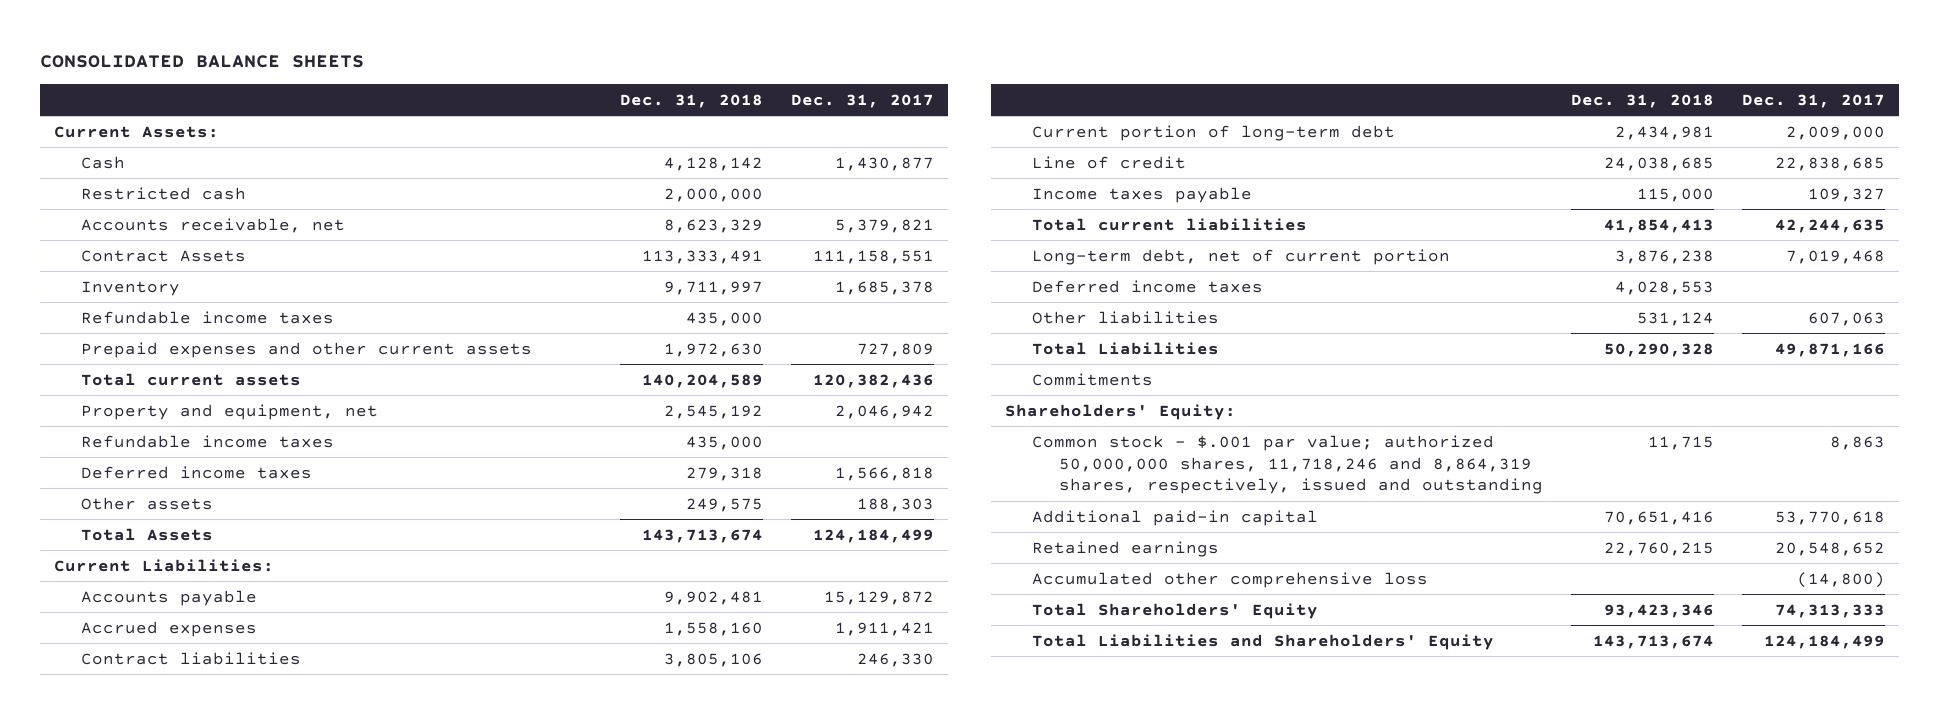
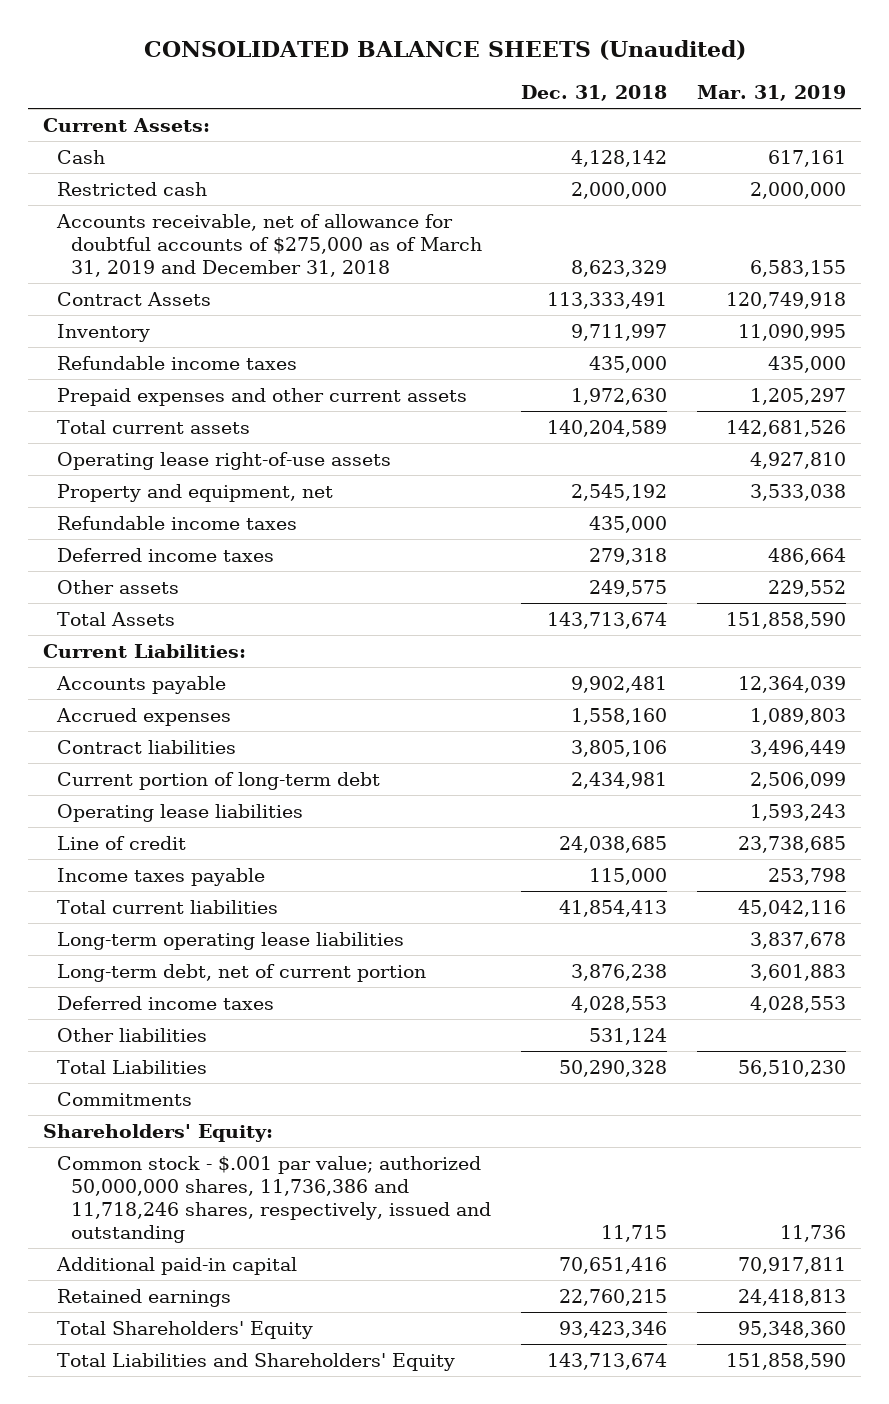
- CONSOLIDATED BALANCE SHEETS
+ CONSOLIDATED BALANCE SHEETS (Unaudited)
- | Dec. 31, 2018 | Dec. 31, 2017
+ | Dec. 31, 2018 | Mar. 31, 2019
- Accounts receivable, net | 8,623,329 | 5,379,821
+ Accounts receivable, net of allowance for doubtful accounts of $275,000 as of March 31, 2019 and December 31, 2018 | 8,623,329 | 6,583,155
+ Operating lease right-of-use assets | | 4,927,810
+ Operating lease liabilities | | 1,593,243
+ Long-term operating lease liabilities | | 3,837,678
- Common stock - $.001 par value; authorized 50,000,000 shares, 11,718,246 and 8,864,319 shares, respectively, issued and outstanding | 11,715 | 8,863
+ Common stock - $.001 par value; authorized 50,000,000 shares, 11,736,386 and 11,718,246 shares, respectively, issued and outstanding | 11,715 | 11,736
- Accumulated other comprehensive loss | | (14,800)

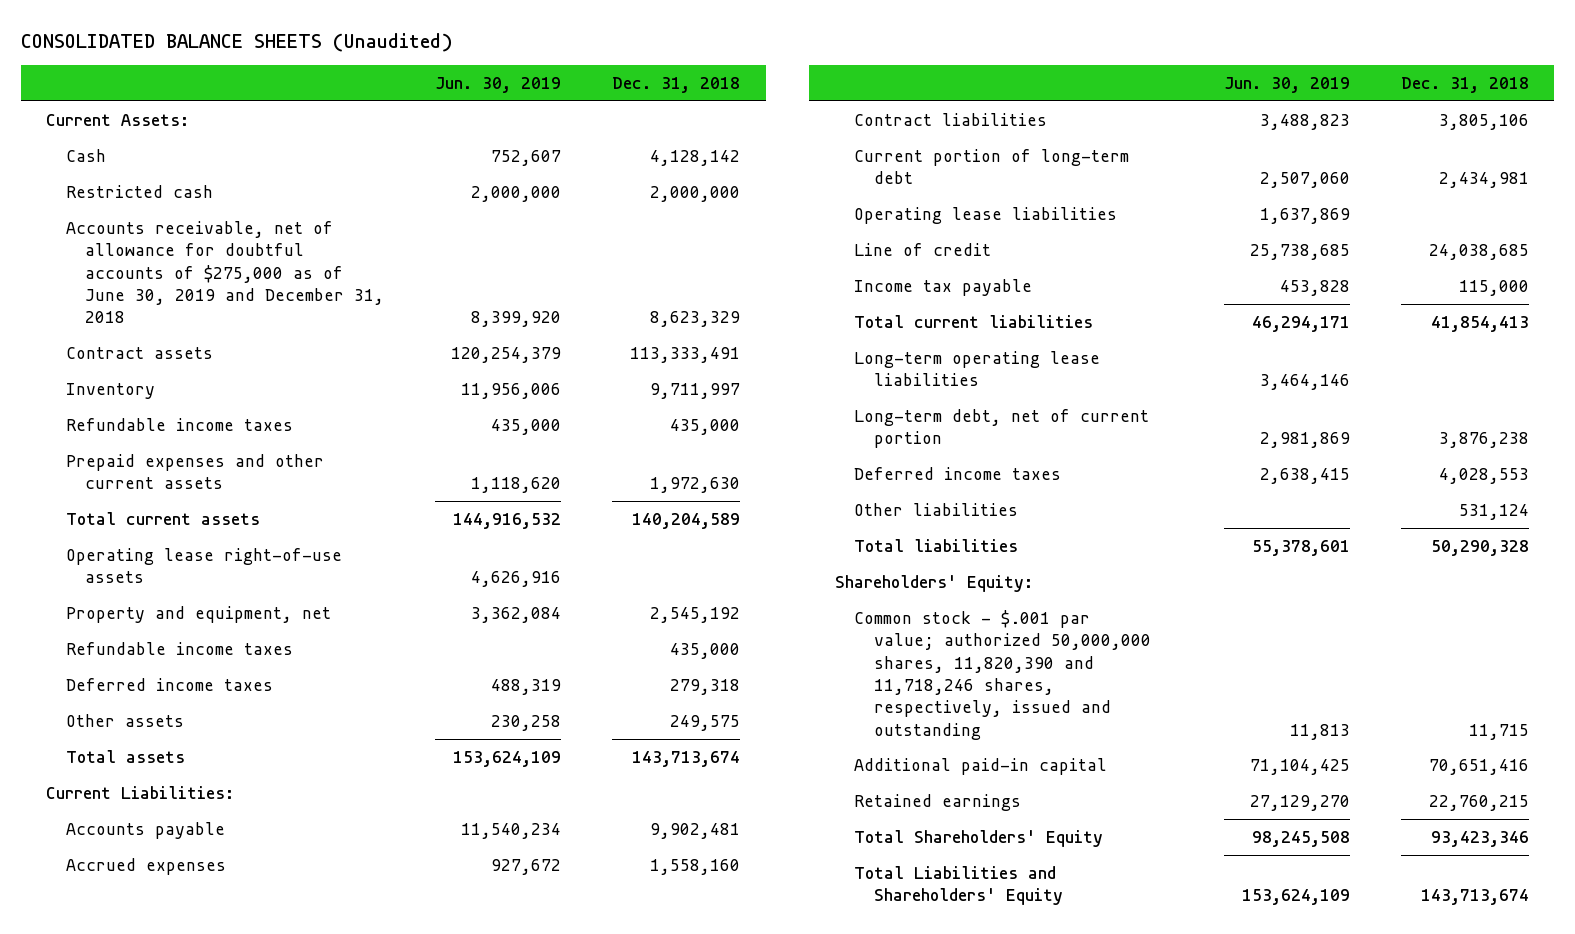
- | Dec. 31, 2018 | Mar. 31, 2019
+ | Jun. 30, 2019 | Dec. 31, 2018
- Accounts receivable, net of allowance for doubtful accounts of $275,000 as of March 31, 2019 and December 31, 2018 | 8,623,329 | 6,583,155
- Contract Assets | 113,333,491 | 120,749,918
+ Accounts receivable, net of allowance for doubtful accounts of $275,000 as of June 30, 2019 and December 31, 2018 | 8,399,920 | 8,623,329
+ Contract assets | 120,254,379 | 113,333,491
- Total Assets | 143,713,674 | 151,858,590
+ Total assets | 153,624,109 | 143,713,674
- Income taxes payable | 115,000 | 253,798
+ Income tax payable | 453,828 | 115,000
- Total Liabilities | 50,290,328 | 56,510,230
- Commitments
+ Total liabilities | 55,378,601 | 50,290,328
- Common stock - $.001 par value; authorized 50,000,000 shares, 11,736,386 and 11,718,246 shares, respectively, issued and outstanding | 11,715 | 11,736
+ Common stock - $.001 par value; authorized 50,000,000 shares, 11,820,390 and 11,718,246 shares, respectively, issued and outstanding | 11,813 | 11,715

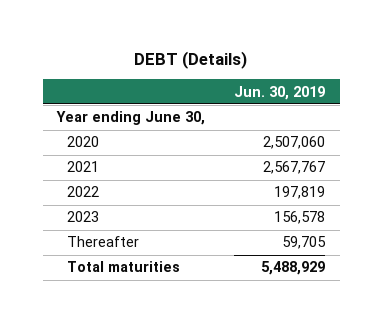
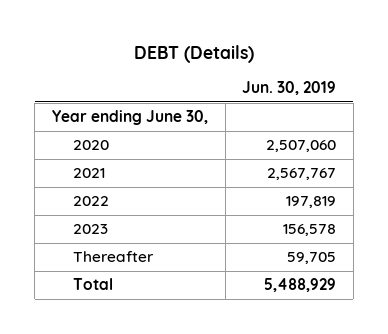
- Total maturities | 5,488,929
+ Total | 5,488,929

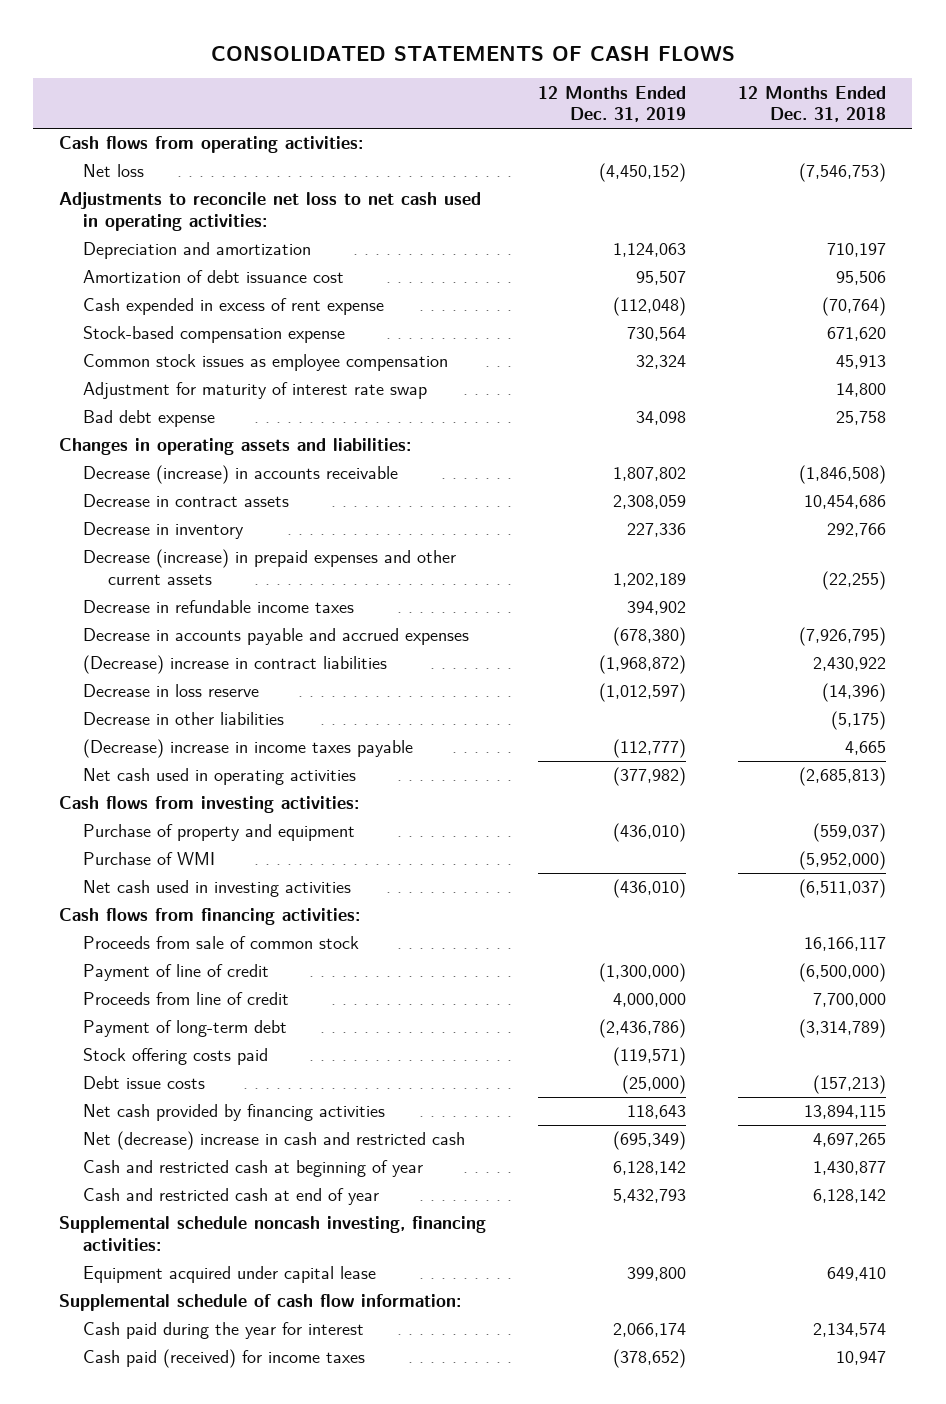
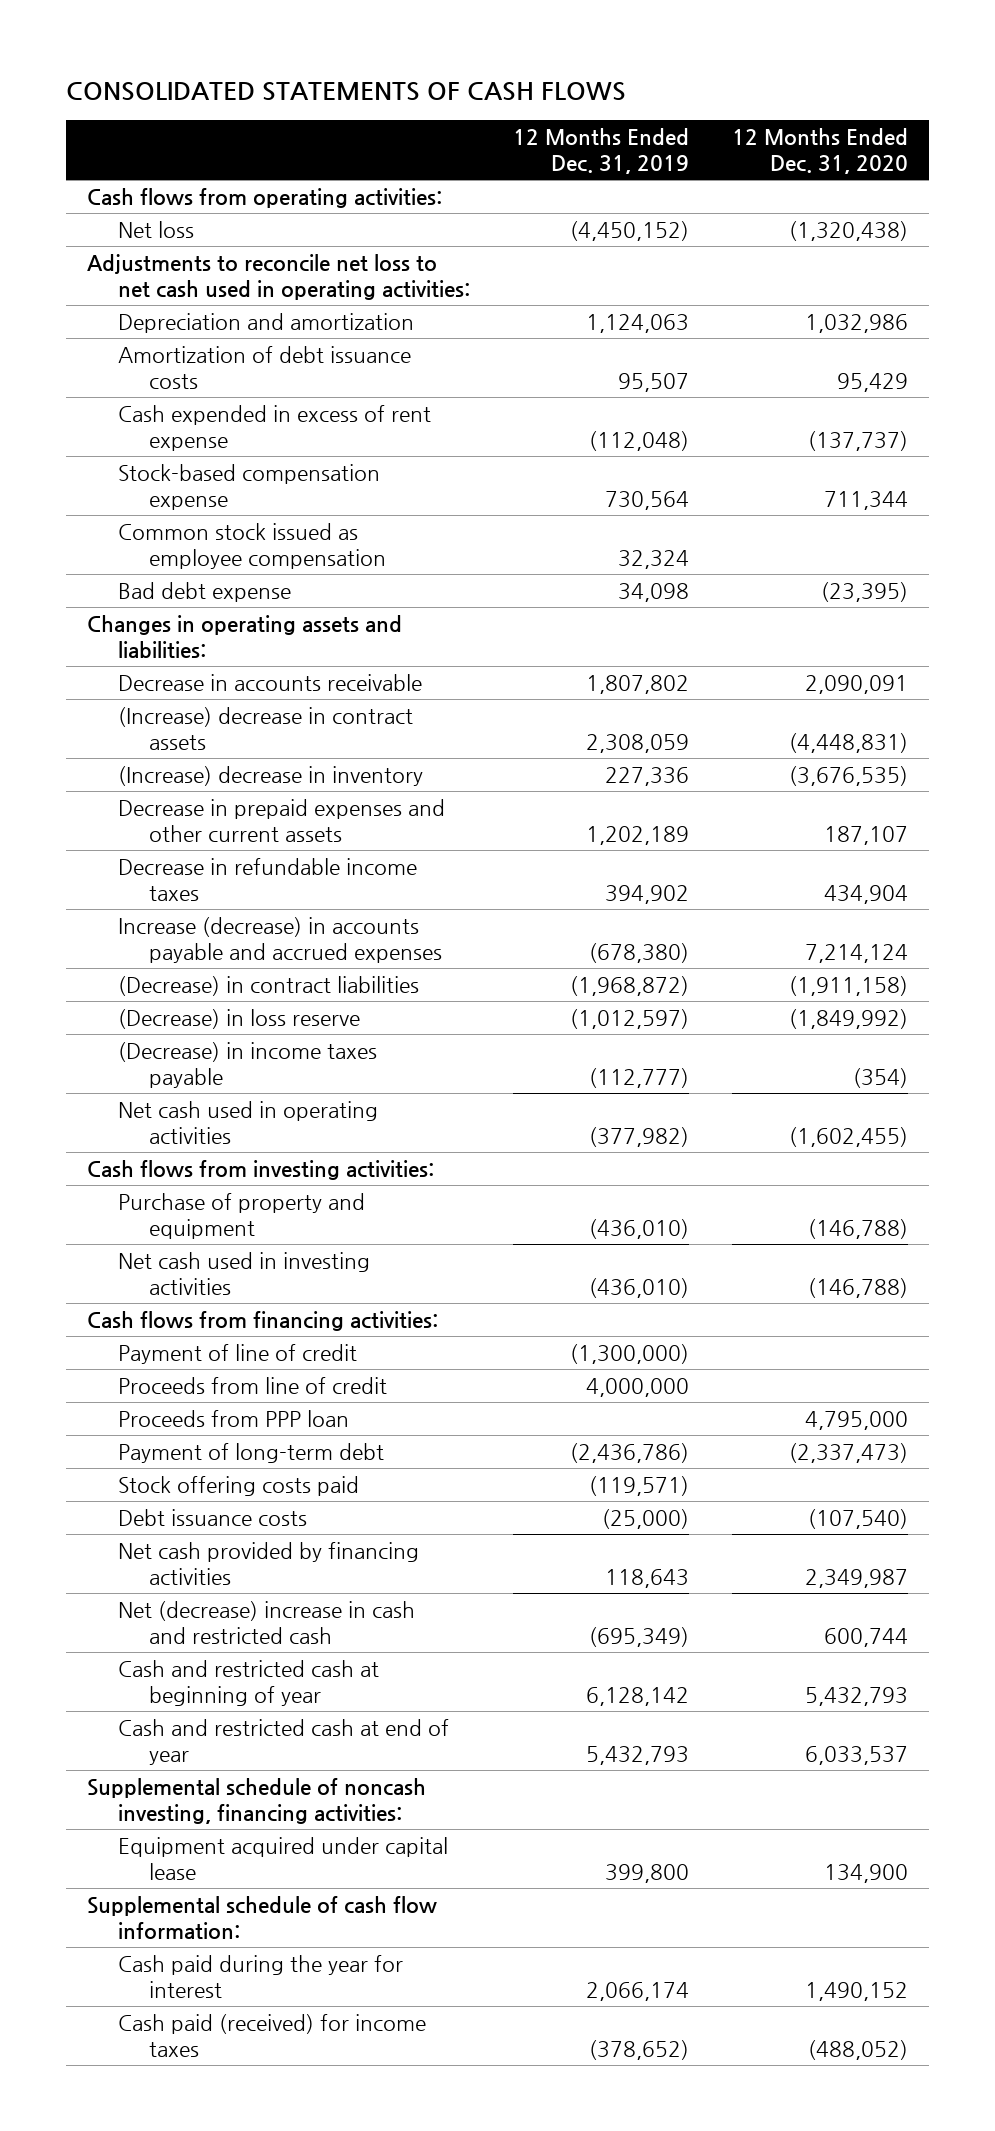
- | 12 Months Ended Dec. 31, 2019 | 12 Months Ended Dec. 31, 2018
+ | 12 Months Ended Dec. 31, 2019 | 12 Months Ended Dec. 31, 2020
- Amortization of debt issuance cost | 95,507 | 95,506
+ Amortization of debt issuance costs | 95,507 | 95,429
- Common stock issues as employee compensation | 32,324 | 45,913
- Adjustment for maturity of interest rate swap | | 14,800
+ Common stock issued as employee compensation | 32,324 |
- Decrease (increase) in accounts receivable | 1,807,802 | (1,846,508)
- Decrease in contract assets | 2,308,059 | 10,454,686
- Decrease in inventory | 227,336 | 292,766
- Decrease (increase) in prepaid expenses and other current assets | 1,202,189 | (22,255)
+ Decrease in accounts receivable | 1,807,802 | 2,090,091
+ (Increase) decrease in contract assets | 2,308,059 | (4,448,831)
+ (Increase) decrease in inventory | 227,336 | (3,676,535)
+ Decrease in prepaid expenses and other current assets | 1,202,189 | 187,107
- Decrease in accounts payable and accrued expenses | (678,380) | (7,926,795)
- (Decrease) increase in contract liabilities | (1,968,872) | 2,430,922
- Decrease in loss reserve | (1,012,597) | (14,396)
- Decrease in other liabilities | | (5,175)
- (Decrease) increase in income taxes payable | (112,777) | 4,665
+ Increase (decrease) in accounts payable and accrued expenses | (678,380) | 7,214,124
+ (Decrease) in contract liabilities | (1,968,872) | (1,911,158)
+ (Decrease) in loss reserve | (1,012,597) | (1,849,992)
+ (Decrease) in income taxes payable | (112,777) | (354)
- Purchase of WMI | | (5,952,000)
- Proceeds from sale of common stock | | 16,166,117
+ Proceeds from PPP loan | | 4,795,000
- Debt issue costs | (25,000) | (157,213)
+ Debt issuance costs | (25,000) | (107,540)
- Supplemental schedule noncash investing, financing activities:
+ Supplemental schedule of noncash investing, financing activities:

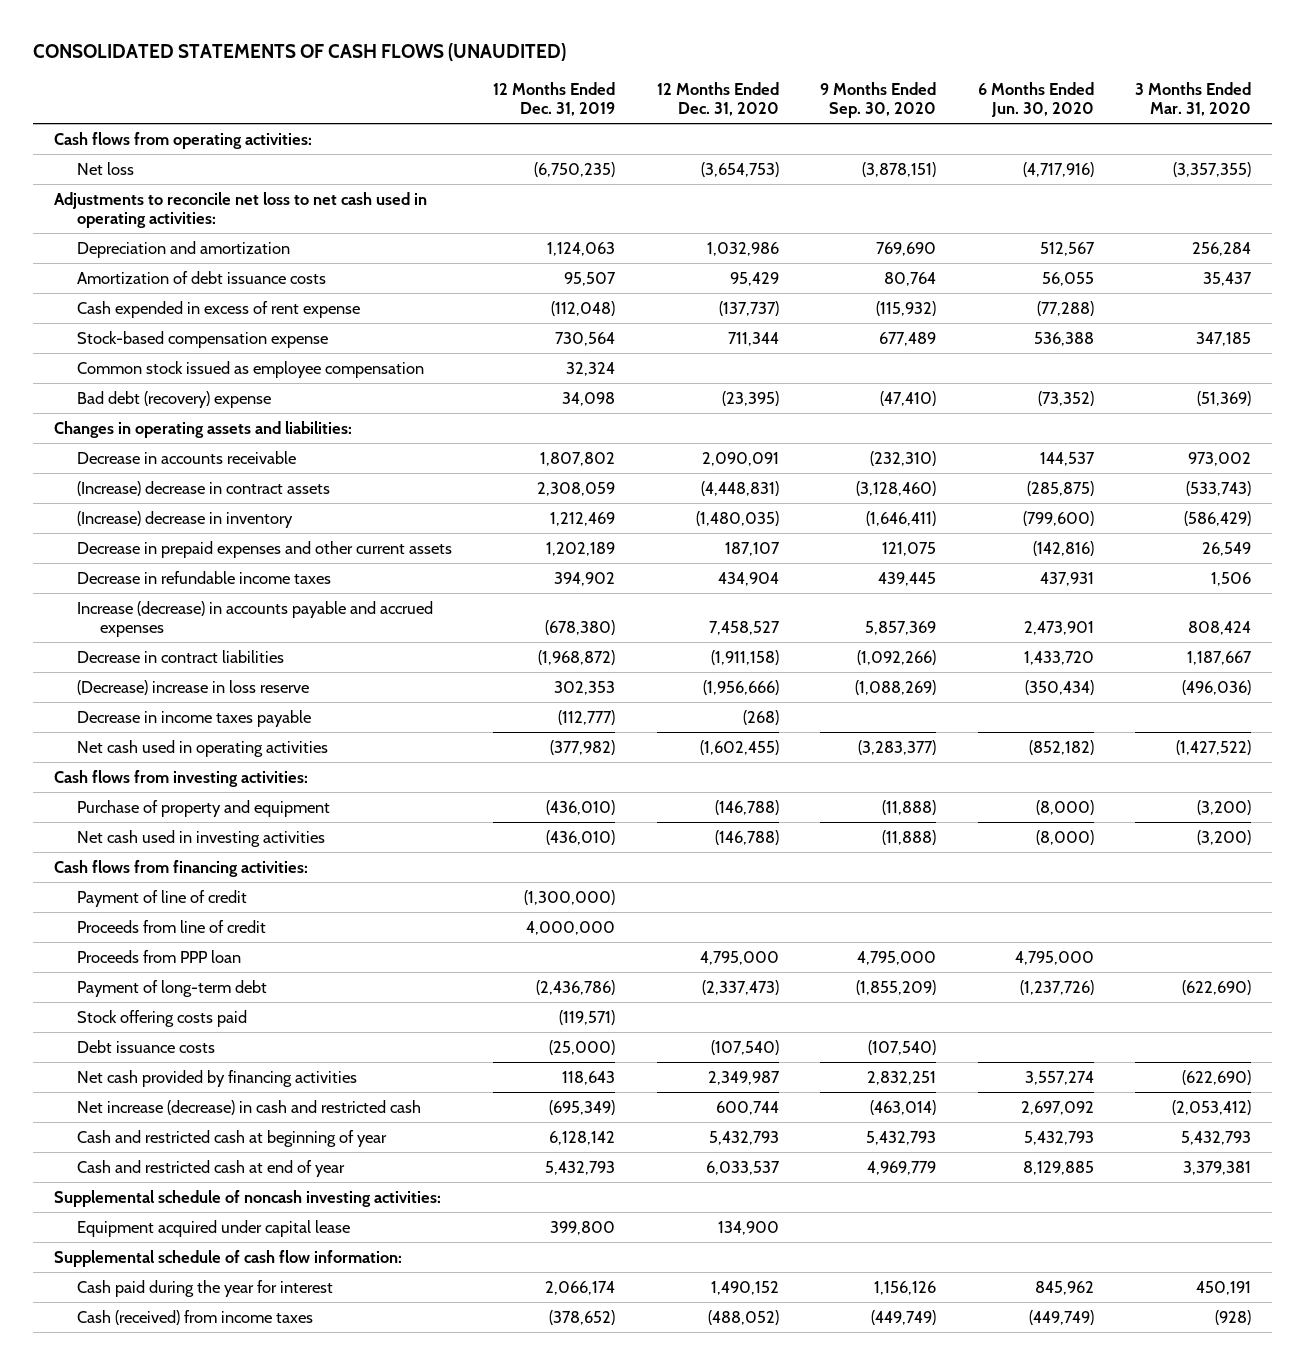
- CONSOLIDATED STATEMENTS OF CASH FLOWS
+ CONSOLIDATED STATEMENTS OF CASH FLOWS (UNAUDITED)
- | 12 Months Ended Dec. 31, 2019 | 12 Months Ended Dec. 31, 2020
+ | 12 Months Ended Dec. 31, 2019 | 12 Months Ended Dec. 31, 2020 | 9 Months Ended Sep. 30, 2020 | 6 Months Ended Jun. 30, 2020 | 3 Months Ended Mar. 31, 2020
- Net loss | (4,450,152) | (1,320,438)
+ Net loss | (6,750,235) | (3,654,753) | (3,878,151) | (4,717,916) | (3,357,355)
- Bad debt expense | 34,098 | (23,395)
+ Bad debt (recovery) expense | 34,098 | (23,395) | (47,410) | (73,352) | (51,369)
- (Increase) decrease in inventory | 227,336 | (3,676,535)
+ (Increase) decrease in inventory | 1,212,469 | (1,480,035) | (1,646,411) | (799,600) | (586,429)
- Increase (decrease) in accounts payable and accrued expenses | (678,380) | 7,214,124
- (Decrease) in contract liabilities | (1,968,872) | (1,911,158)
- (Decrease) in loss reserve | (1,012,597) | (1,849,992)
- (Decrease) in income taxes payable | (112,777) | (354)
+ Increase (decrease) in accounts payable and accrued expenses | (678,380) | 7,458,527 | 5,857,369 | 2,473,901 | 808,424
+ Decrease in contract liabilities | (1,968,872) | (1,911,158) | (1,092,266) | 1,433,720 | 1,187,667
+ (Decrease) increase in loss reserve | 302,353 | (1,956,666) | (1,088,269) | (350,434) | (496,036)
+ Decrease in income taxes payable | (112,777) | (268) | | |
- Net (decrease) increase in cash and restricted cash | (695,349) | 600,744
+ Net increase (decrease) in cash and restricted cash | (695,349) | 600,744 | (463,014) | 2,697,092 | (2,053,412)
- Supplemental schedule of noncash investing, financing activities:
+ Supplemental schedule of noncash investing activities:
- Cash paid (received) for income taxes | (378,652) | (488,052)
+ Cash (received) from income taxes | (378,652) | (488,052) | (449,749) | (449,749) | (928)

